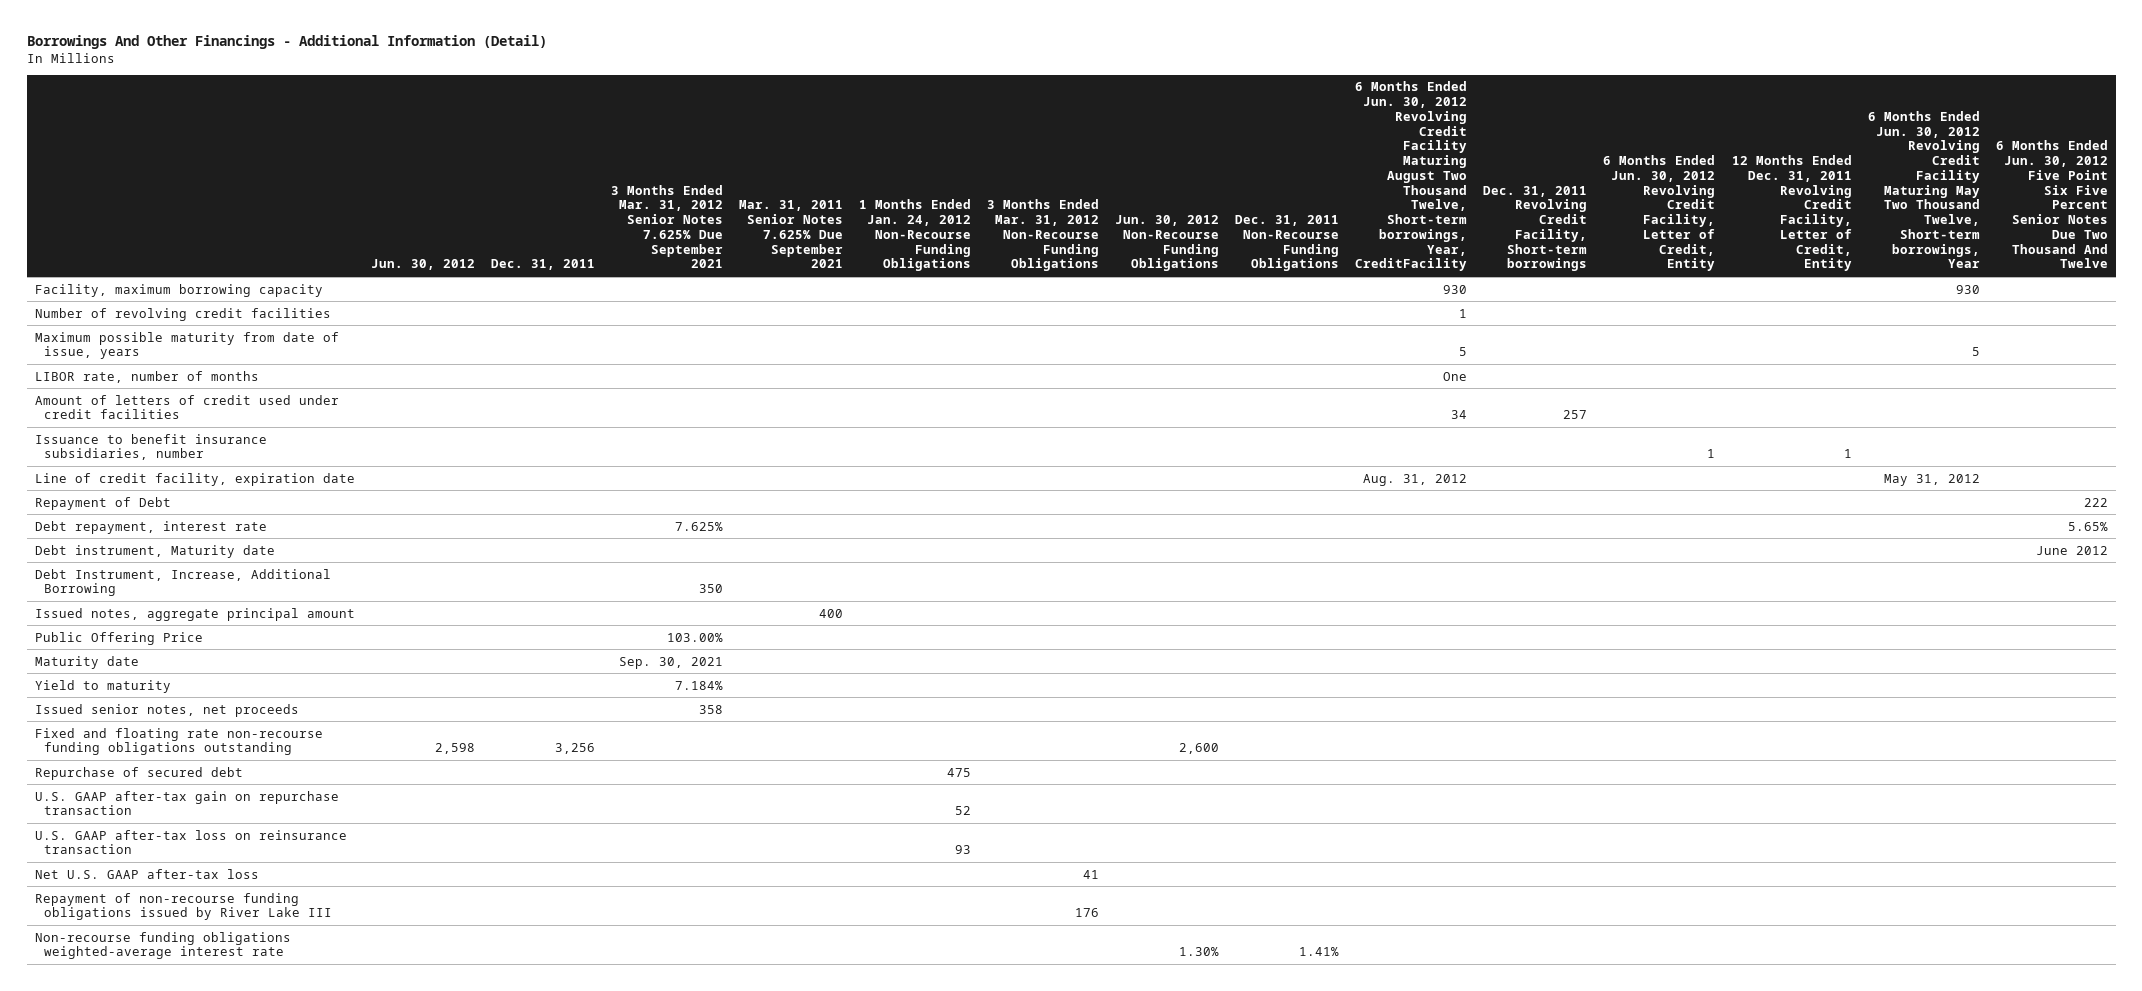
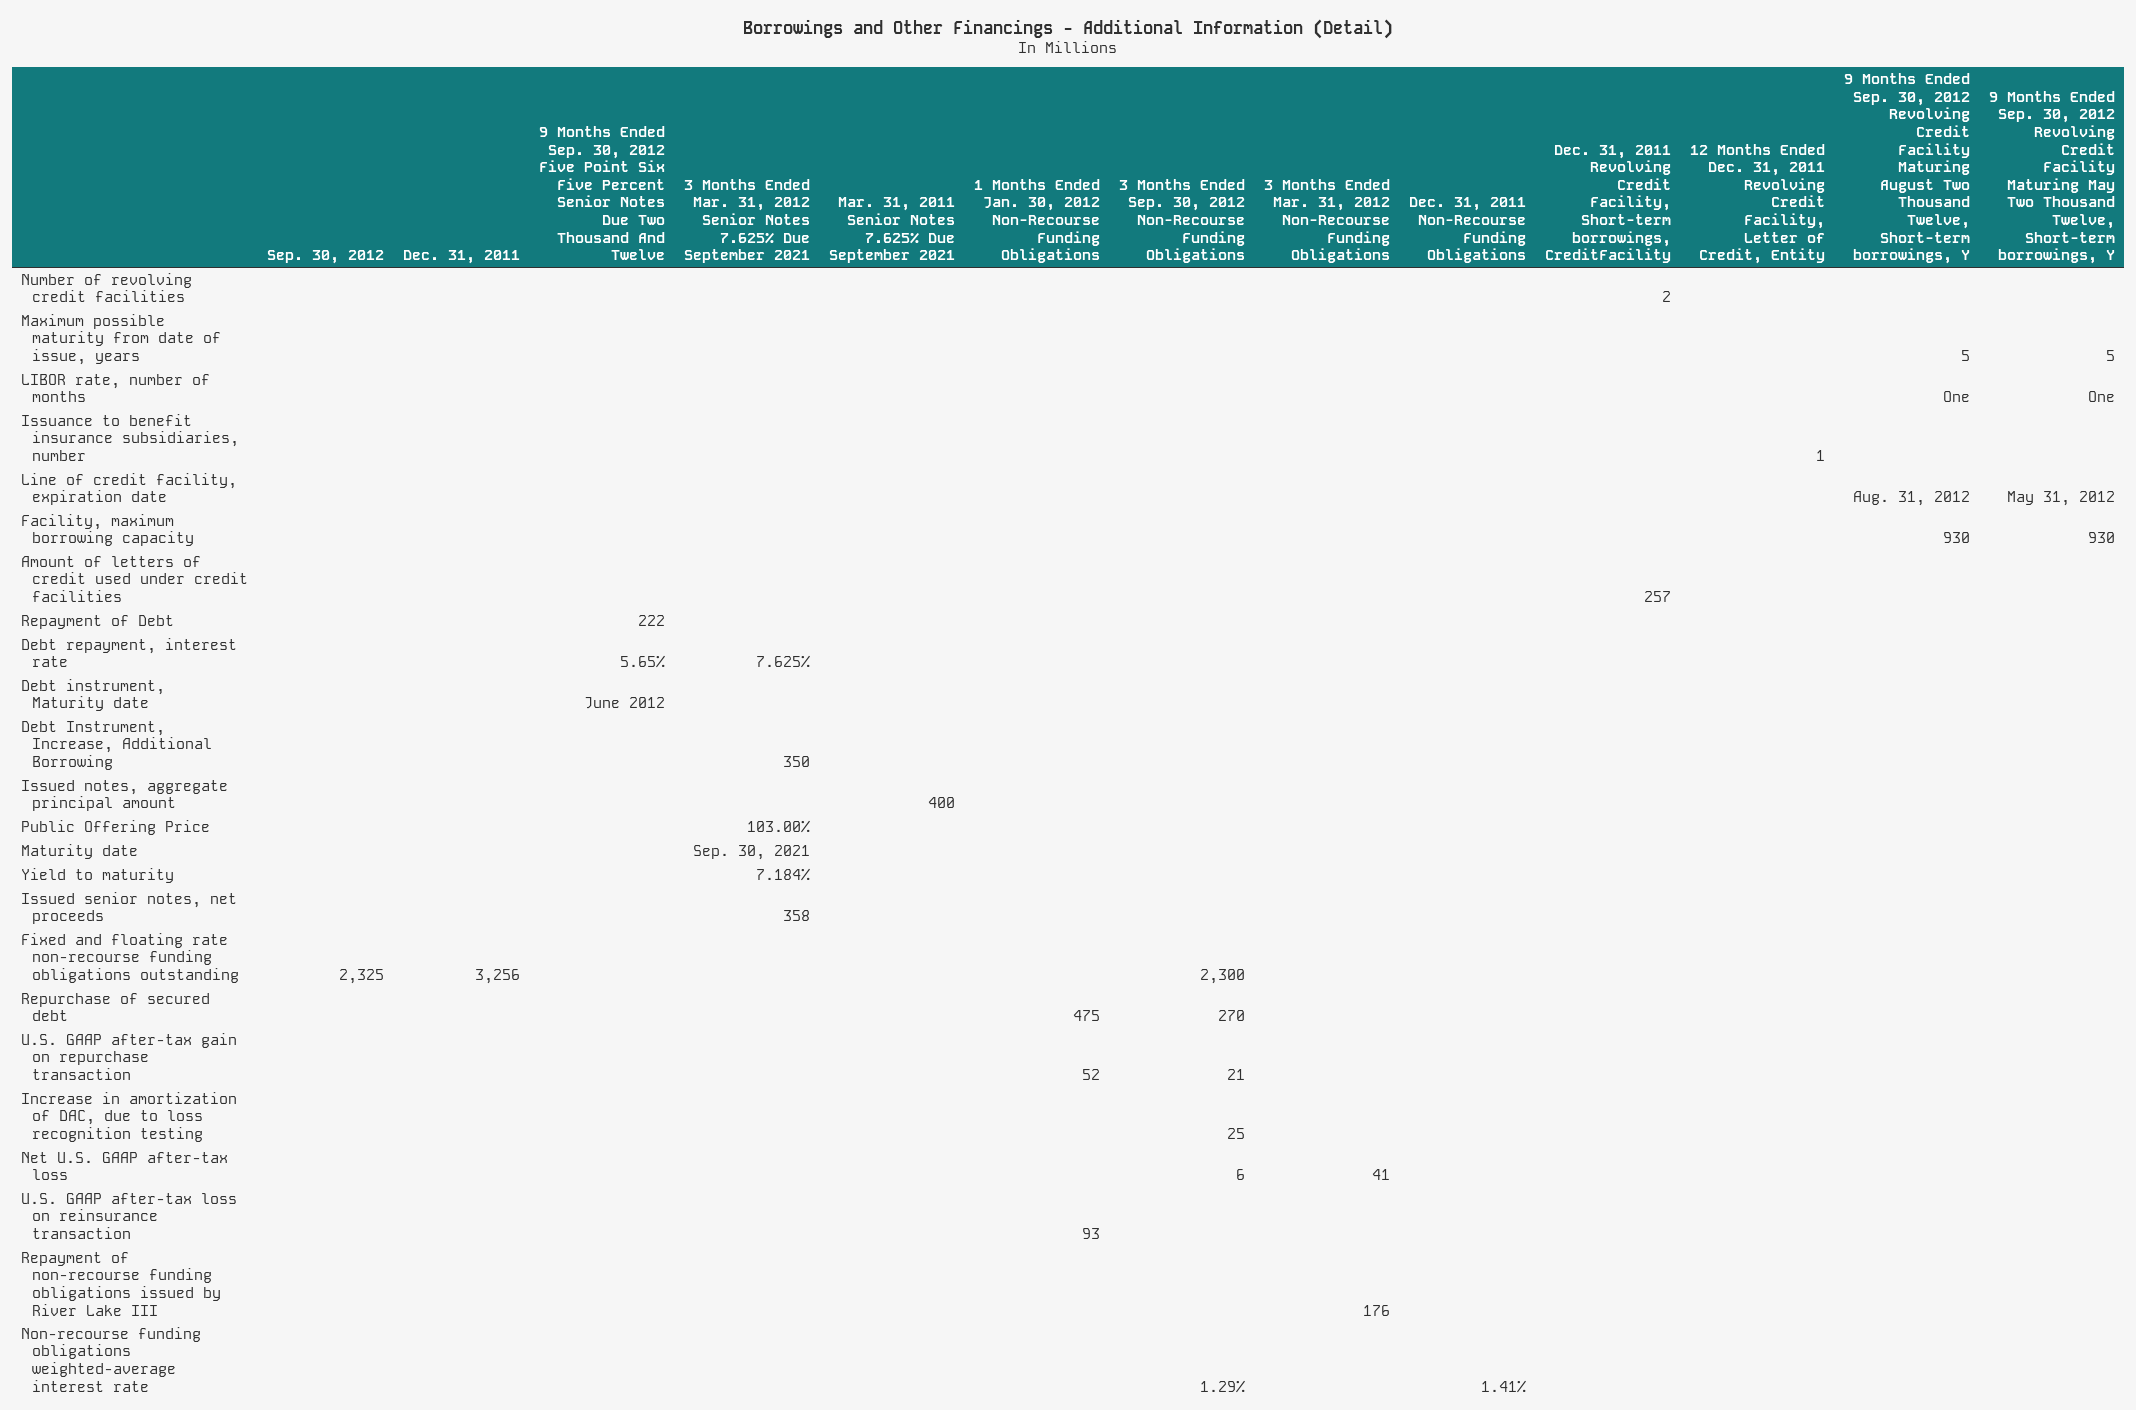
- Borrowings And Other Financings - Additional Information (Detail)
+ Borrowings and Other Financings - Additional Information (Detail)
- | Jun. 30, 2012 | Dec. 31, 2011 | 3 Months Ended Mar. 31, 2012 Senior Notes 7.625% Due September 2021 | Mar. 31, 2011 Senior Notes 7.625% Due September 2021 | 1 Months Ended Jan. 24, 2012 Non-Recourse Funding Obligations | 3 Months Ended Mar. 31, 2012 Non-Recourse Funding Obligations | Jun. 30, 2012 Non-Recourse Funding Obligations | Dec. 31, 2011 Non-Recourse Funding Obligations | 6 Months Ended Jun. 30, 2012 Revolving Credit Facility Maturing August Two Thousand Twelve, Short-term borrowings, Year, CreditFacility | Dec. 31, 2011 Revolving Credit Facility, Short-term borrowings | 6 Months Ended Jun. 30, 2012 Revolving Credit Facility, Letter of Credit, Entity | 12 Months Ended Dec. 31, 2011 Revolving Credit Facility, Letter of Credit, Entity | 6 Months Ended Jun. 30, 2012 Revolving Credit Facility Maturing May Two Thousand Twelve, Short-term borrowings, Year | 6 Months Ended Jun. 30, 2012 Five Point Six Five Percent Senior Notes Due Two Thousand And Twelve
+ | Sep. 30, 2012 | Dec. 31, 2011 | 9 Months Ended Sep. 30, 2012 Five Point Six Five Percent Senior Notes Due Two Thousand And Twelve | 3 Months Ended Mar. 31, 2012 Senior Notes 7.625% Due September 2021 | Mar. 31, 2011 Senior Notes 7.625% Due September 2021 | 1 Months Ended Jan. 30, 2012 Non-Recourse Funding Obligations | 3 Months Ended Sep. 30, 2012 Non-Recourse Funding Obligations | 3 Months Ended Mar. 31, 2012 Non-Recourse Funding Obligations | Dec. 31, 2011 Non-Recourse Funding Obligations | Dec. 31, 2011 Revolving Credit Facility, Short-term borrowings, CreditFacility | 12 Months Ended Dec. 31, 2011 Revolving Credit Facility, Letter of Credit, Entity | 9 Months Ended Sep. 30, 2012 Revolving Credit Facility Maturing August Two Thousand Twelve, Short-term borrowings, Y | 9 Months Ended Sep. 30, 2012 Revolving Credit Facility Maturing May Two Thousand Twelve, Short-term borrowings, Y
moved down: Facility, maximum borrowing capacity | | | | | | | | | | | | 930 | 930
moved down: Amount of letters of credit used under credit facilities | | | | | | | | | | 257 | | |
+ Increase in amortization of DAC, due to loss recognition testing | | | | | | | 25 | | | | | |
moved down: U.S. GAAP after-tax loss on reinsurance transaction | | | | | | 93 | | | | | | |

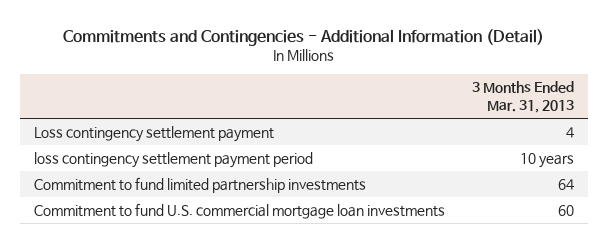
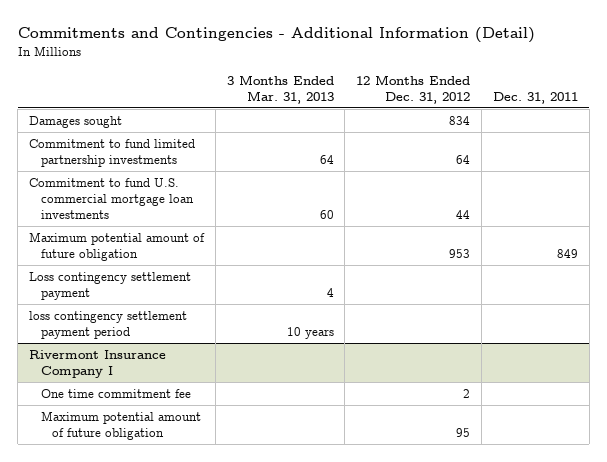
- | 3 Months Ended Mar. 31, 2013
+ | 3 Months Ended Mar. 31, 2013 | 12 Months Ended Dec. 31, 2012 | Dec. 31, 2011
+ Damages sought | | 834 |
+ Maximum potential amount of future obligation | | 953 | 849
moved down: Loss contingency settlement payment | 4 | |
moved down: loss contingency settlement payment period | 10 years | |
+ Rivermont Insurance Company I
+ One time commitment fee | | 2 |
+ Maximum potential amount of future obligation | | 95 |

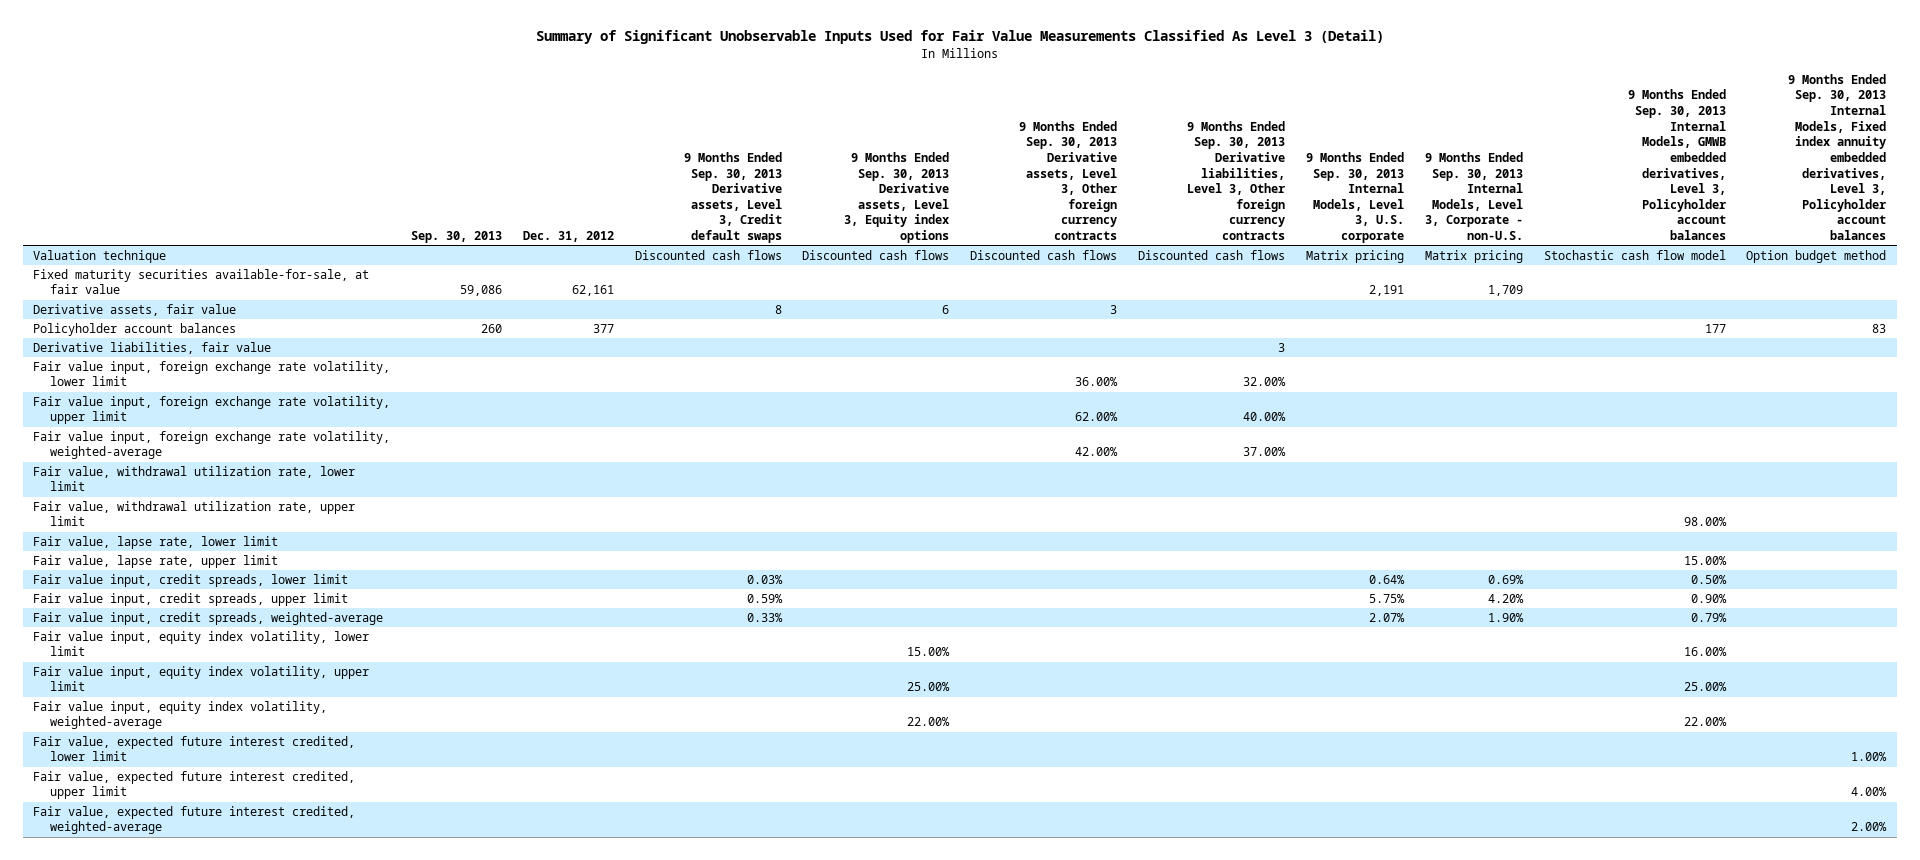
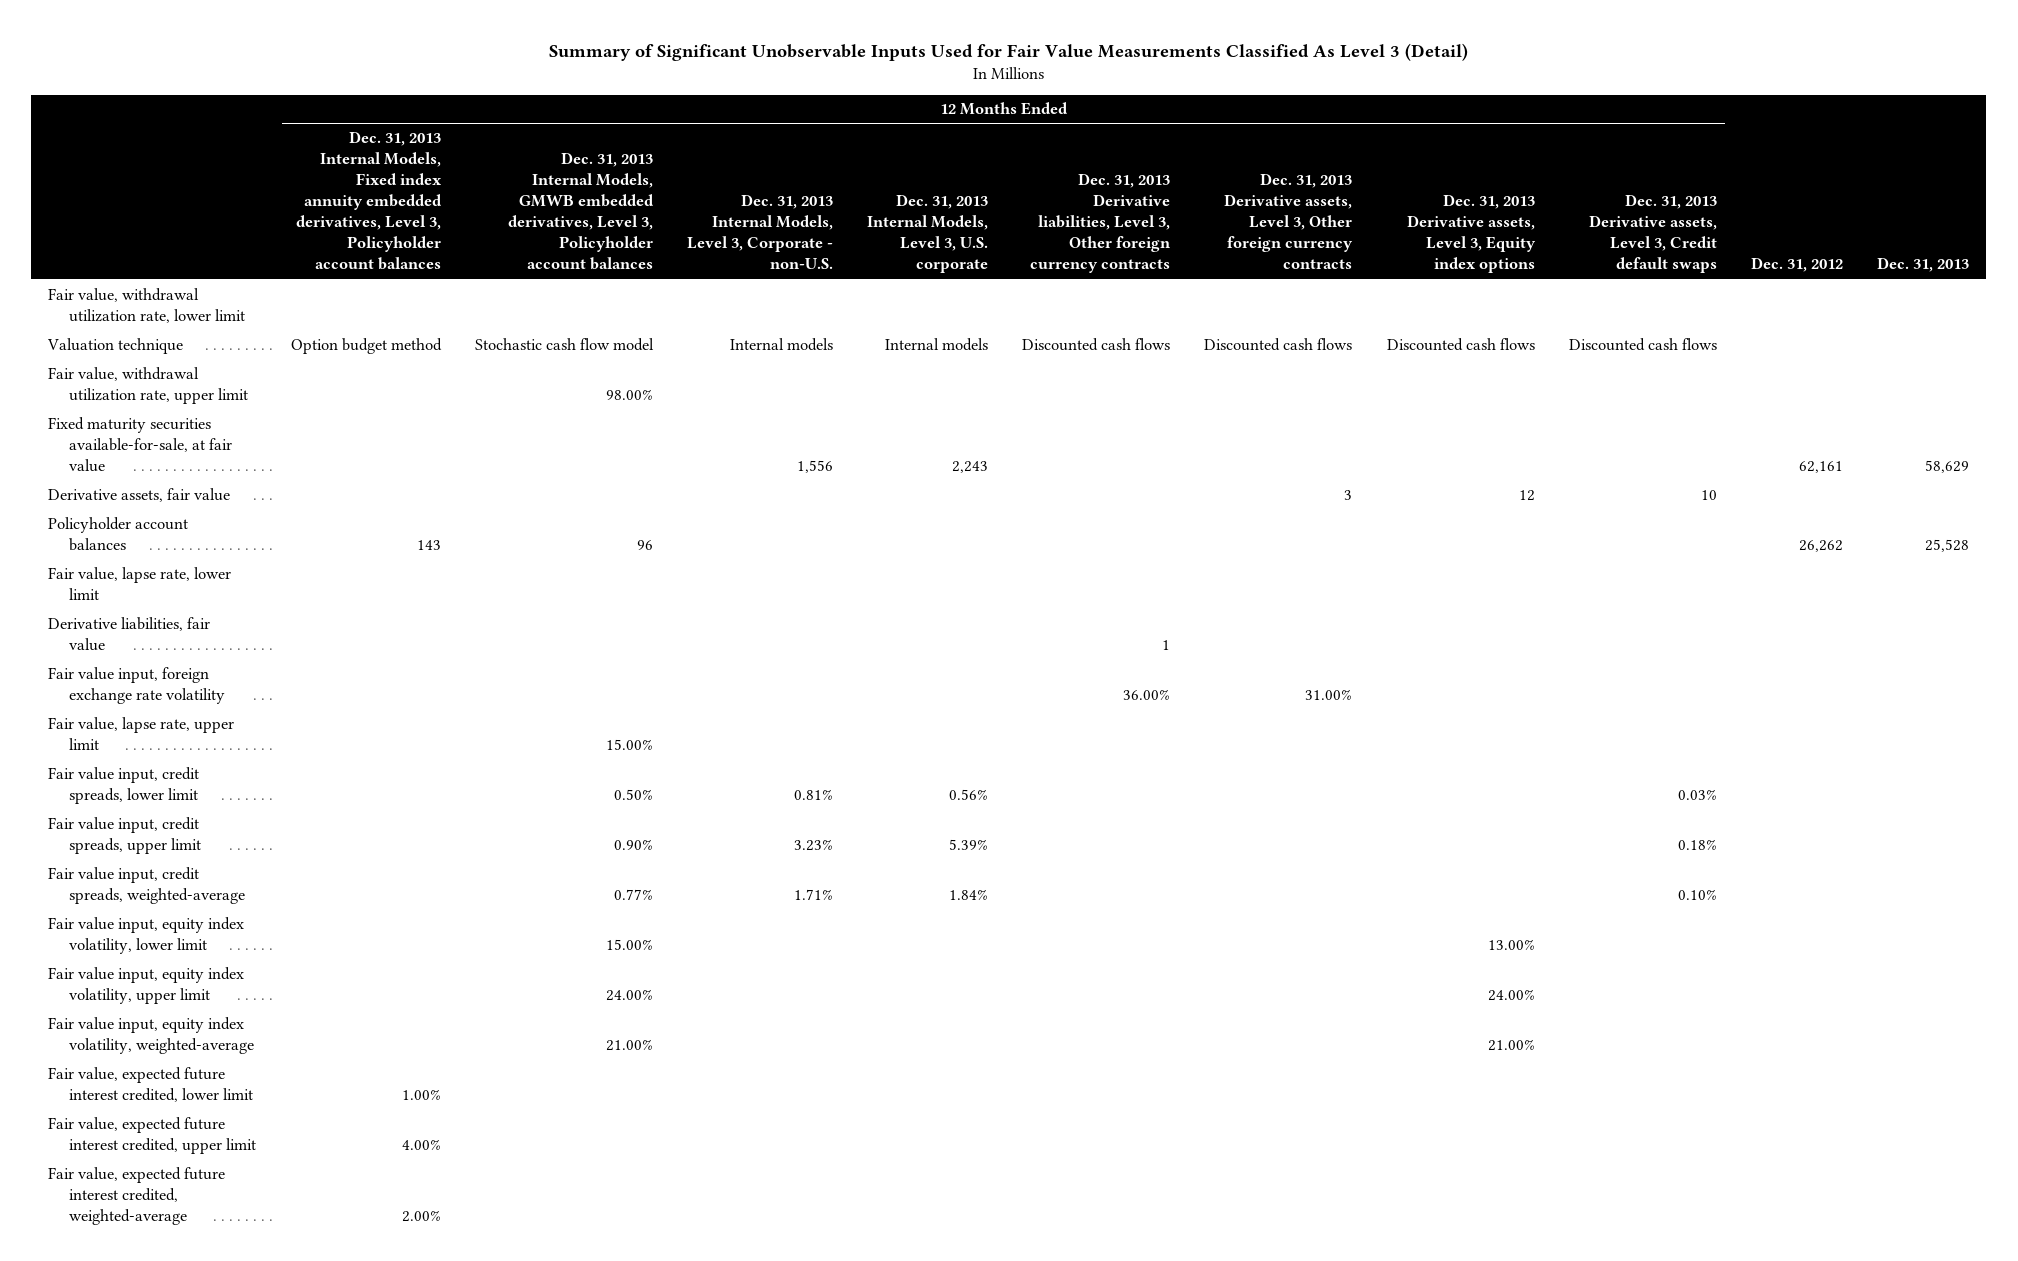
- | Sep. 30, 2013 | Dec. 31, 2012 | 9 Months Ended Sep. 30, 2013 Derivative assets, Level 3, Credit default swaps | 9 Months Ended Sep. 30, 2013 Derivative assets, Level 3, Equity index options | 9 Months Ended Sep. 30, 2013 Derivative assets, Level 3, Other foreign currency contracts | 9 Months Ended Sep. 30, 2013 Derivative liabilities, Level 3, Other foreign currency contracts | 9 Months Ended Sep. 30, 2013 Internal Models, Level 3, U.S. corporate | 9 Months Ended Sep. 30, 2013 Internal Models, Level 3, Corporate - non-U.S. | 9 Months Ended Sep. 30, 2013 Internal Models, GMWB embedded derivatives, Level 3, Policyholder account balances | 9 Months Ended Sep. 30, 2013 Internal Models, Fixed index annuity embedded derivatives, Level 3, Policyholder account balances
+ | 12 Months Ended Dec. 31, 2013 Internal Models, Fixed index annuity embedded derivatives, Level 3, Policyholder account balances | 12 Months Ended Dec. 31, 2013 Internal Models, GMWB embedded derivatives, Level 3, Policyholder account balances | 12 Months Ended Dec. 31, 2013 Internal Models, Level 3, Corporate - non-U.S. | 12 Months Ended Dec. 31, 2013 Internal Models, Level 3, U.S. corporate | 12 Months Ended Dec. 31, 2013 Derivative liabilities, Level 3, Other foreign currency contracts | 12 Months Ended Dec. 31, 2013 Derivative assets, Level 3, Other foreign currency contracts | 12 Months Ended Dec. 31, 2013 Derivative assets, Level 3, Equity index options | 12 Months Ended Dec. 31, 2013 Derivative assets, Level 3, Credit default swaps | Dec. 31, 2012 | Dec. 31, 2013
moved up: Fair value, withdrawal utilization rate, lower limit
moved up: Fair value, withdrawal utilization rate, upper limit | | 98.00% | | | | | | | |
- Policyholder account balances | 260 | 377 | | | | | | | 177 | 83
- Fair value input, foreign exchange rate volatility, lower limit | | | | | 36.00% | 32.00% | | | |
- Fair value input, foreign exchange rate volatility, upper limit | | | | | 62.00% | 40.00% | | | |
- Fair value input, foreign exchange rate volatility, weighted-average | | | | | 42.00% | 37.00% | | | |
+ Policyholder account balances | 143 | 96 | | | | | | | 26,262 | 25,528
moved down: Derivative liabilities, fair value | | | | | 1 | | | | |
+ Fair value input, foreign exchange rate volatility | | | | | 36.00% | 31.00% | | | |

